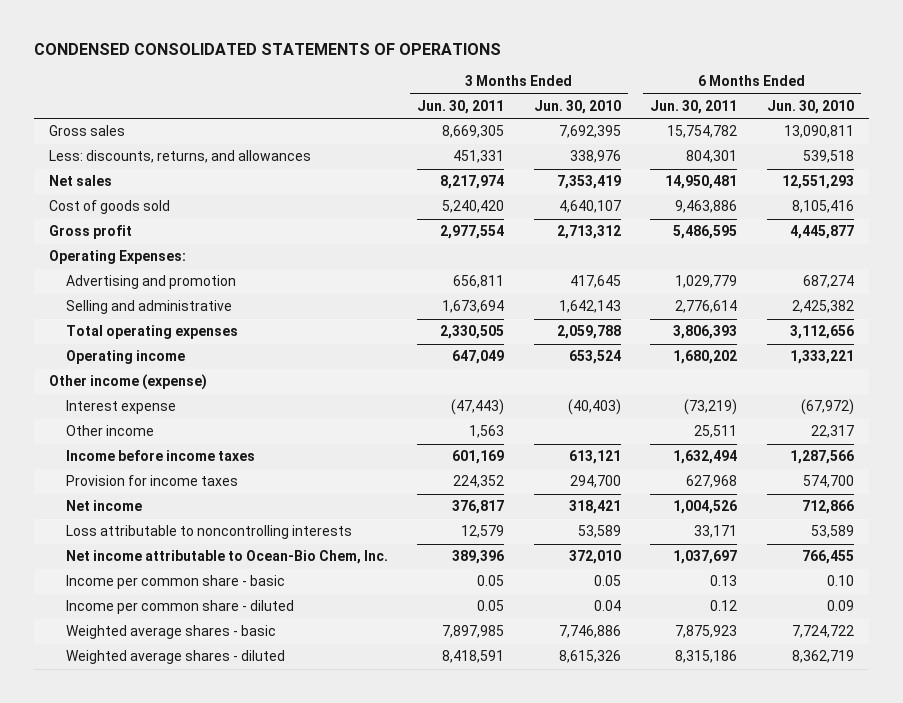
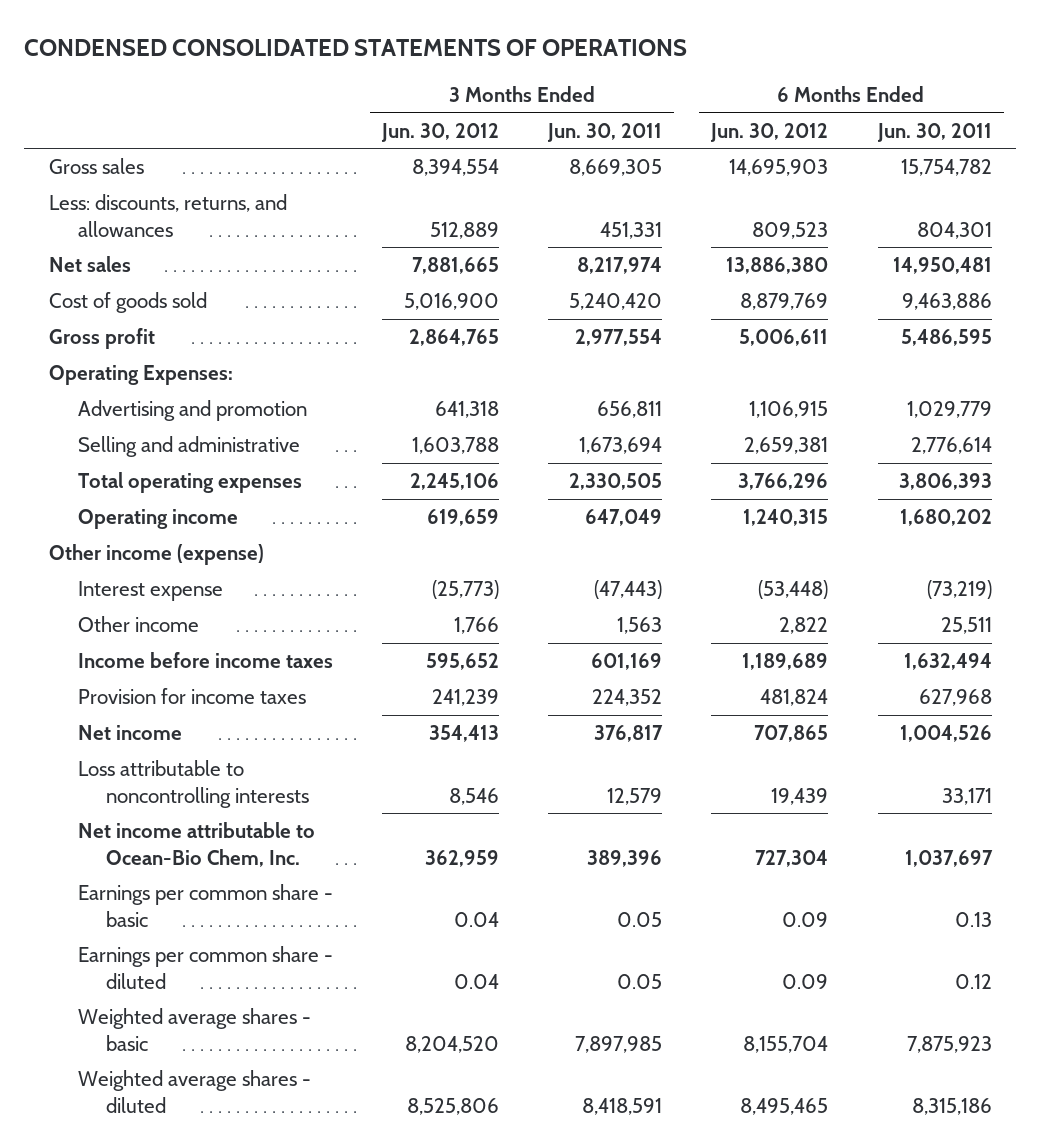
- | 3 Months Ended Jun. 30, 2011 | 3 Months Ended Jun. 30, 2010 | 6 Months Ended Jun. 30, 2011 | 6 Months Ended Jun. 30, 2010
+ | 3 Months Ended Jun. 30, 2012 | 3 Months Ended Jun. 30, 2011 | 6 Months Ended Jun. 30, 2012 | 6 Months Ended Jun. 30, 2011
- Income per common share - basic | 0.05 | 0.05 | 0.13 | 0.10
- Income per common share - diluted | 0.05 | 0.04 | 0.12 | 0.09
+ Earnings per common share - basic | 0.04 | 0.05 | 0.09 | 0.13
+ Earnings per common share - diluted | 0.04 | 0.05 | 0.09 | 0.12

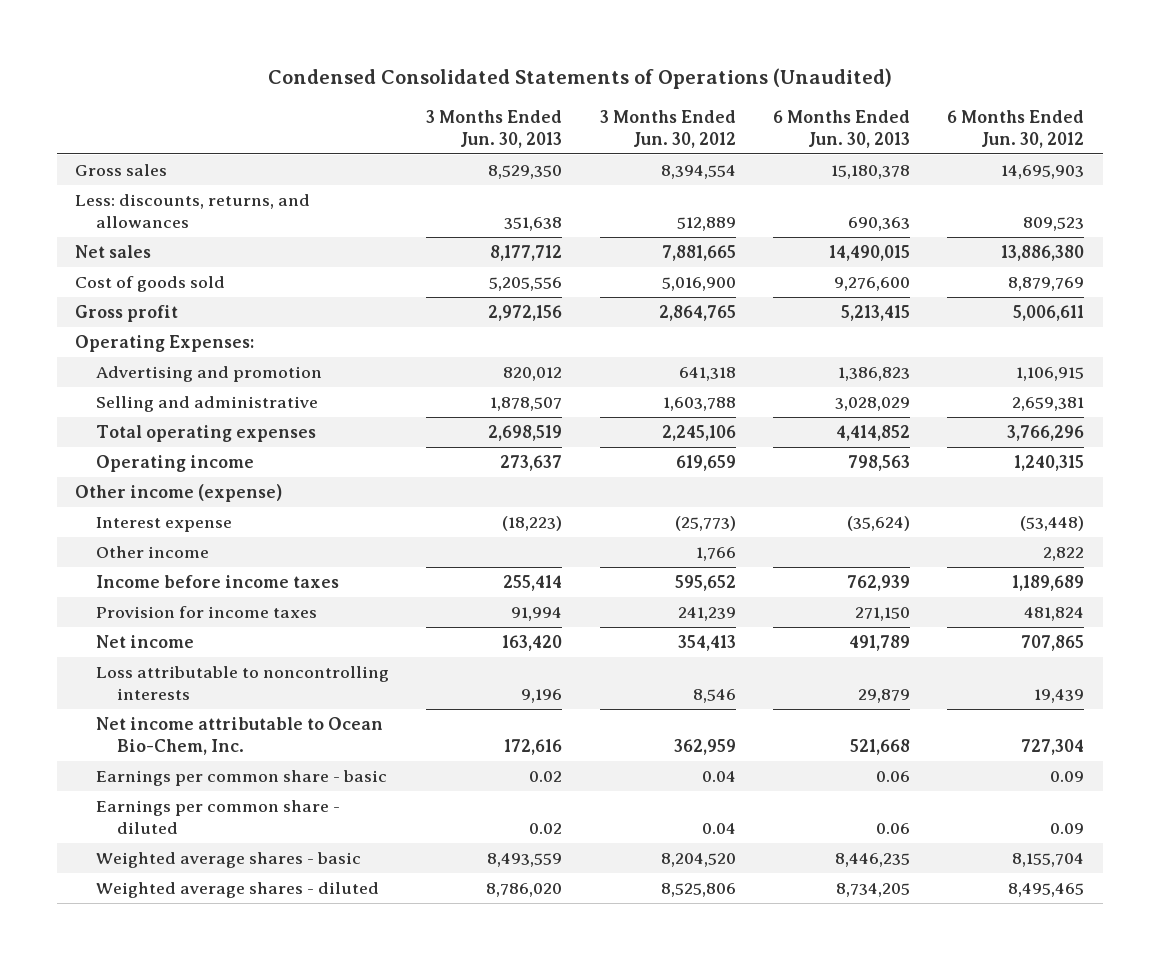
- CONDENSED CONSOLIDATED STATEMENTS OF OPERATIONS
+ Condensed Consolidated Statements of Operations (Unaudited)
- | 3 Months Ended Jun. 30, 2012 | 3 Months Ended Jun. 30, 2011 | 6 Months Ended Jun. 30, 2012 | 6 Months Ended Jun. 30, 2011
+ | 3 Months Ended Jun. 30, 2013 | 3 Months Ended Jun. 30, 2012 | 6 Months Ended Jun. 30, 2013 | 6 Months Ended Jun. 30, 2012
- Net income attributable to Ocean-Bio Chem, Inc. | 362,959 | 389,396 | 727,304 | 1,037,697
+ Net income attributable to Ocean Bio-Chem, Inc. | 172,616 | 362,959 | 521,668 | 727,304

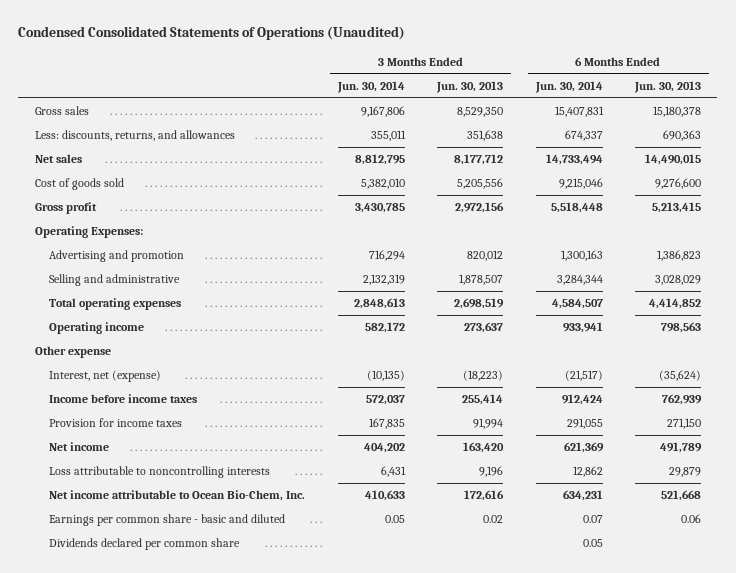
- | 3 Months Ended Jun. 30, 2013 | 3 Months Ended Jun. 30, 2012 | 6 Months Ended Jun. 30, 2013 | 6 Months Ended Jun. 30, 2012
+ | 3 Months Ended Jun. 30, 2014 | 3 Months Ended Jun. 30, 2013 | 6 Months Ended Jun. 30, 2014 | 6 Months Ended Jun. 30, 2013
- Other income (expense)
- Interest expense | (18,223) | (25,773) | (35,624) | (53,448)
- Other income | | 1,766 | | 2,822
+ Other expense
+ Interest, net (expense) | (10,135) | (18,223) | (21,517) | (35,624)
- Earnings per common share - basic | 0.02 | 0.04 | 0.06 | 0.09
- Earnings per common share - diluted | 0.02 | 0.04 | 0.06 | 0.09
- Weighted average shares - basic | 8,493,559 | 8,204,520 | 8,446,235 | 8,155,704
- Weighted average shares - diluted | 8,786,020 | 8,525,806 | 8,734,205 | 8,495,465
+ Earnings per common share - basic and diluted | 0.05 | 0.02 | 0.07 | 0.06
+ Dividends declared per common share | | | 0.05 |

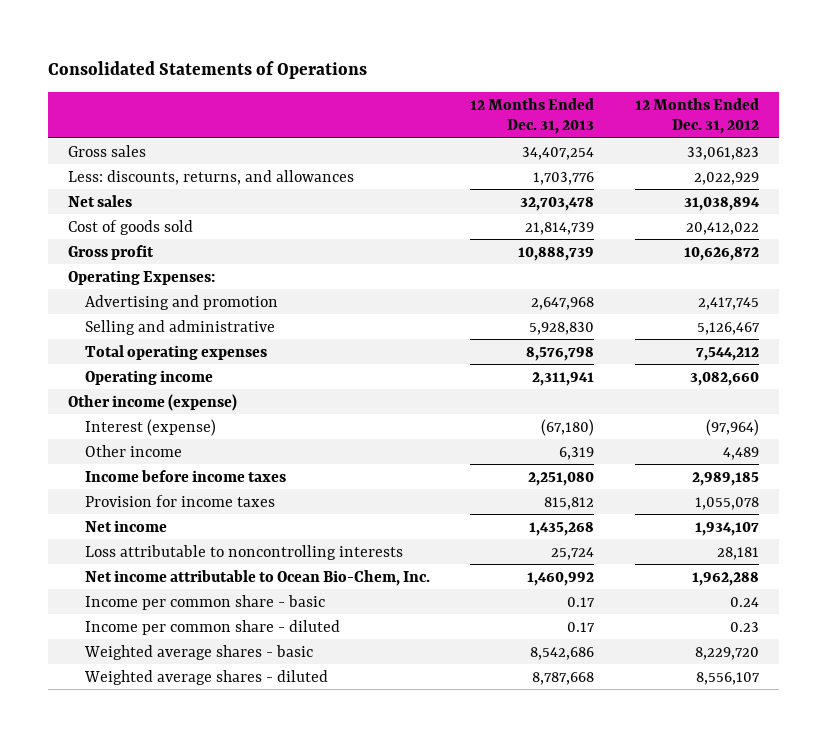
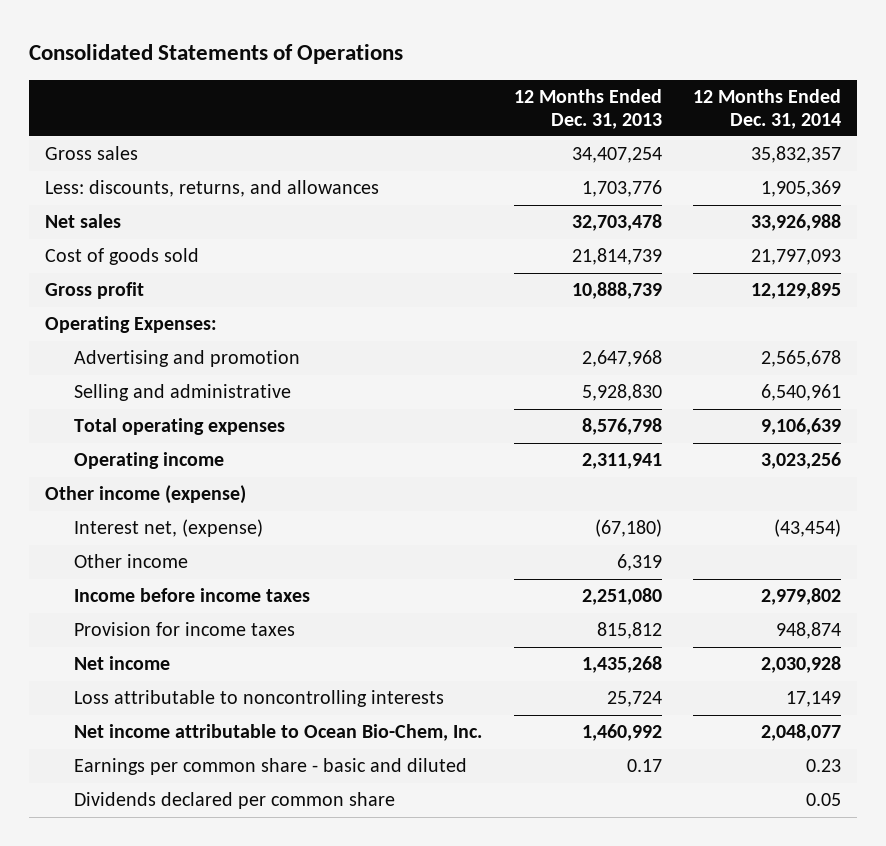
- | 12 Months Ended Dec. 31, 2013 | 12 Months Ended Dec. 31, 2012
+ | 12 Months Ended Dec. 31, 2013 | 12 Months Ended Dec. 31, 2014
- Interest (expense) | (67,180) | (97,964)
+ Interest net, (expense) | (67,180) | (43,454)
- Income per common share - basic | 0.17 | 0.24
- Income per common share - diluted | 0.17 | 0.23
- Weighted average shares - basic | 8,542,686 | 8,229,720
- Weighted average shares - diluted | 8,787,668 | 8,556,107
+ Earnings per common share - basic and diluted | 0.17 | 0.23
+ Dividends declared per common share | | 0.05

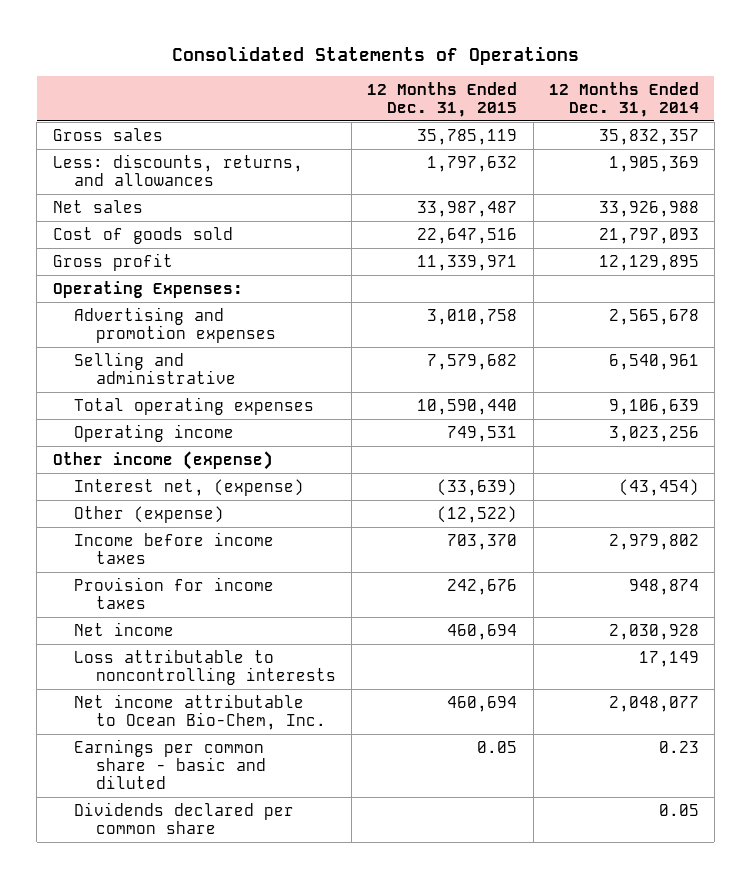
- | 12 Months Ended Dec. 31, 2013 | 12 Months Ended Dec. 31, 2014
+ | 12 Months Ended Dec. 31, 2015 | 12 Months Ended Dec. 31, 2014
- Advertising and promotion | 2,647,968 | 2,565,678
+ Advertising and promotion expenses | 3,010,758 | 2,565,678
- Other income | 6,319 |
+ Other (expense) | (12,522) |

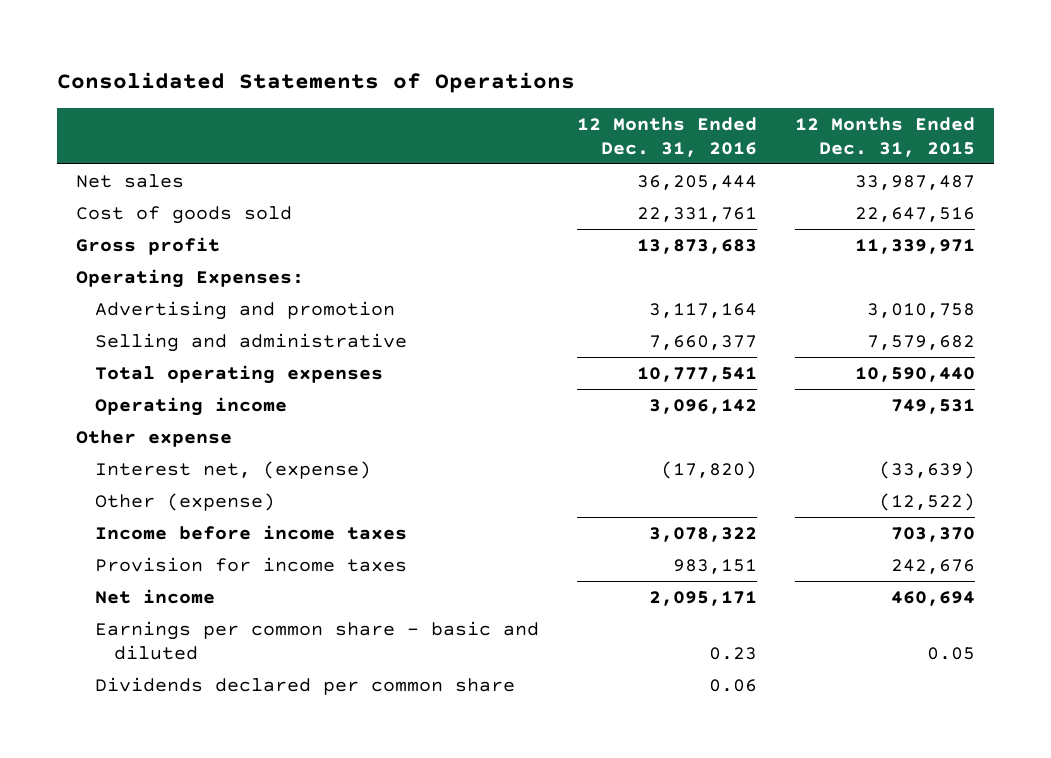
- | 12 Months Ended Dec. 31, 2015 | 12 Months Ended Dec. 31, 2014
+ | 12 Months Ended Dec. 31, 2016 | 12 Months Ended Dec. 31, 2015
- Gross sales | 35,785,119 | 35,832,357
- Less: discounts, returns, and allowances | 1,797,632 | 1,905,369
- Advertising and promotion expenses | 3,010,758 | 2,565,678
+ Advertising and promotion | 3,117,164 | 3,010,758
- Other income (expense)
+ Other expense
- Loss attributable to noncontrolling interests | | 17,149
- Net income attributable to Ocean Bio-Chem, Inc. | 460,694 | 2,048,077

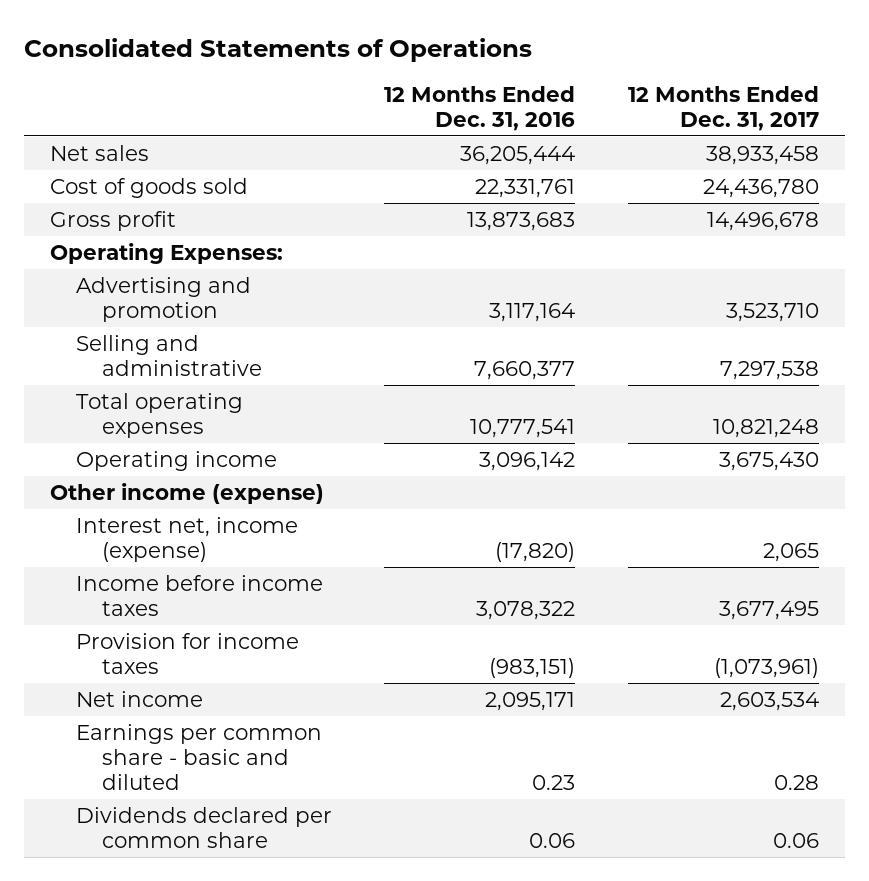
- | 12 Months Ended Dec. 31, 2016 | 12 Months Ended Dec. 31, 2015
+ | 12 Months Ended Dec. 31, 2016 | 12 Months Ended Dec. 31, 2017
- Other expense
- Interest net, (expense) | (17,820) | (33,639)
- Other (expense) | | (12,522)
+ Other income (expense)
+ Interest net, income (expense) | (17,820) | 2,065
- Provision for income taxes | 983,151 | 242,676
+ Provision for income taxes | (983,151) | (1,073,961)

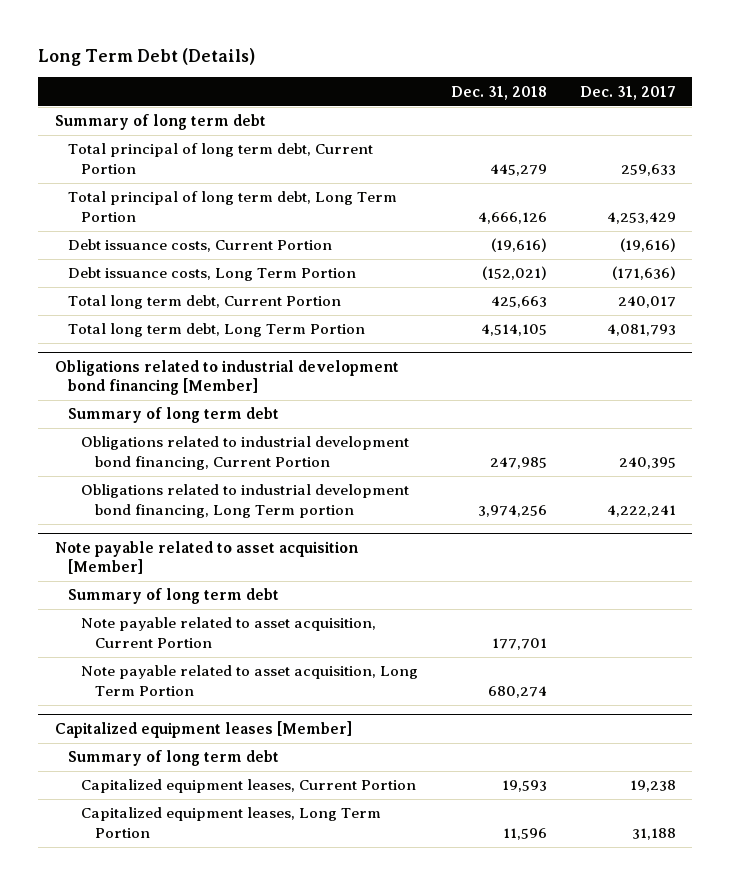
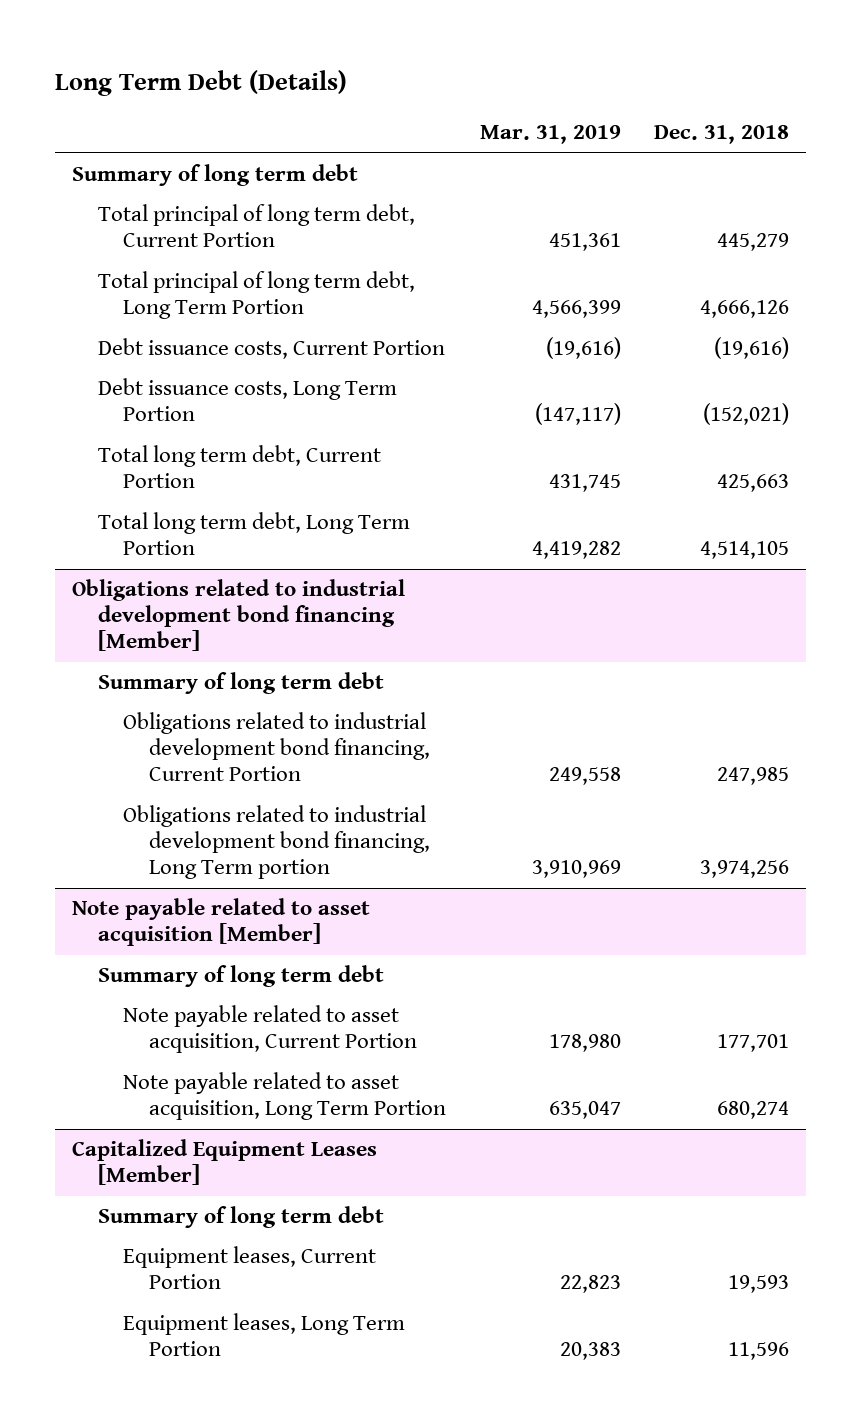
- | Dec. 31, 2018 | Dec. 31, 2017
+ | Mar. 31, 2019 | Dec. 31, 2018
- Capitalized equipment leases [Member]
+ Capitalized Equipment Leases [Member]
- Capitalized equipment leases, Current Portion | 19,593 | 19,238
- Capitalized equipment leases, Long Term Portion | 11,596 | 31,188
+ Equipment leases, Current Portion | 22,823 | 19,593
+ Equipment leases, Long Term Portion | 20,383 | 11,596

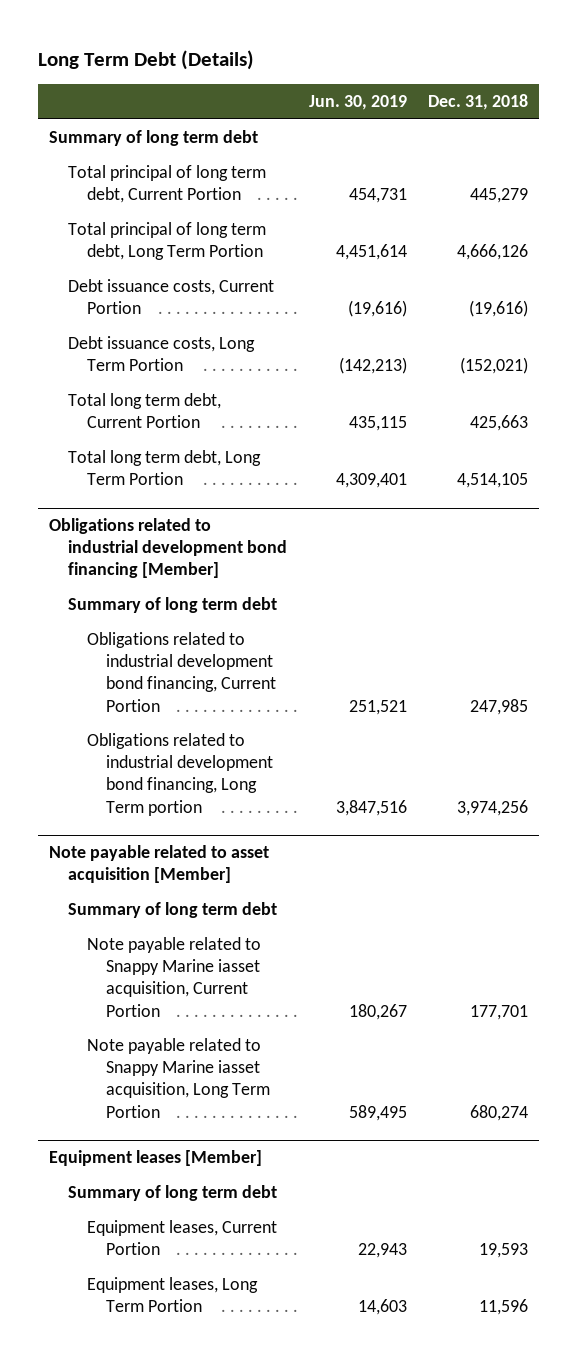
- | Mar. 31, 2019 | Dec. 31, 2018
+ | Jun. 30, 2019 | Dec. 31, 2018
@ Note payable related to asset acquisition [Member]
- Note payable related to asset acquisition, Current Portion | 178,980 | 177,701
- Note payable related to asset acquisition, Long Term Portion | 635,047 | 680,274
- Capitalized Equipment Leases [Member]
@ Note payable related to asset acquisition [Member]
+ Note payable related to Snappy Marine iasset acquisition, Current Portion | 180,267 | 177,701
+ Note payable related to Snappy Marine iasset acquisition, Long Term Portion | 589,495 | 680,274
+ Equipment leases [Member]

